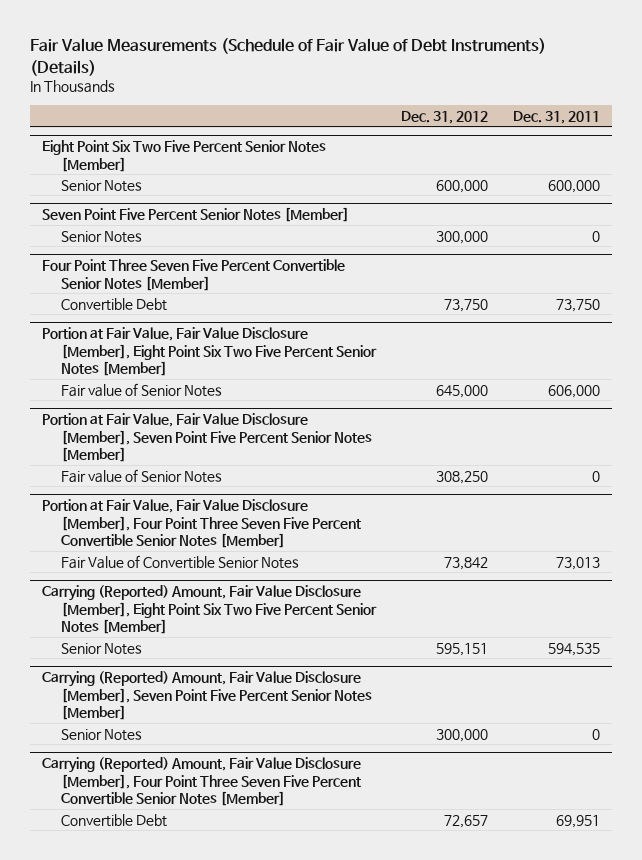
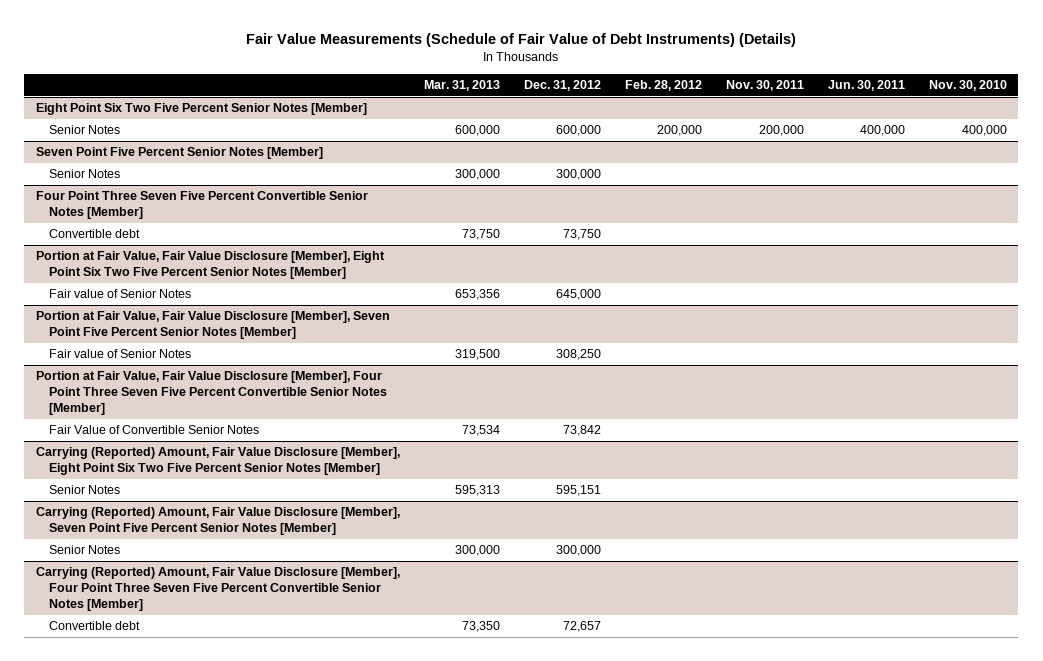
- | Dec. 31, 2012 | Dec. 31, 2011
+ | Mar. 31, 2013 | Dec. 31, 2012 | Feb. 28, 2012 | Nov. 30, 2011 | Jun. 30, 2011 | Nov. 30, 2010
@ Four Point Three Seven Five Percent Convertible Senior Notes [Member]
- Convertible Debt | 73,750 | 73,750
+ Convertible debt | 73,750 | 73,750 | | | |
@ Carrying (Reported) Amount, Fair Value Disclosure [Member], Four Point Three Seven Five Percent Convertible Senior Notes [Member]
- Convertible Debt | 72,657 | 69,951
+ Convertible debt | 73,350 | 72,657 | | | |

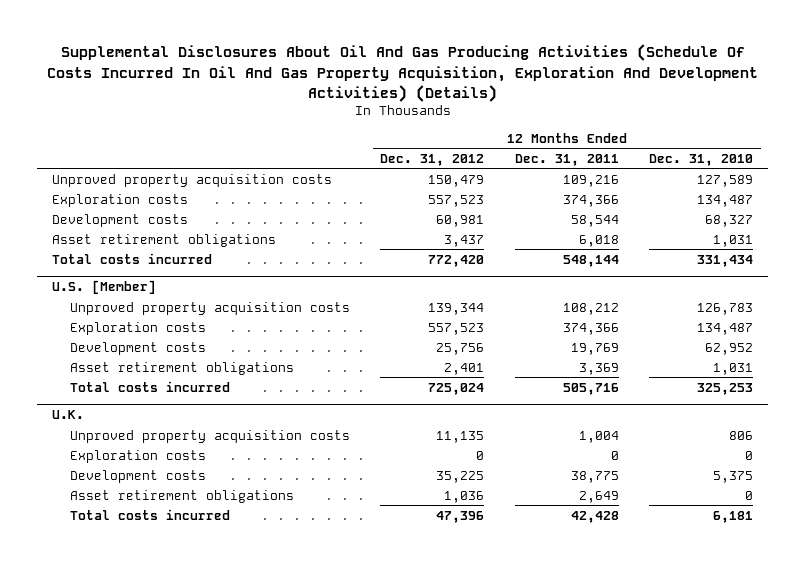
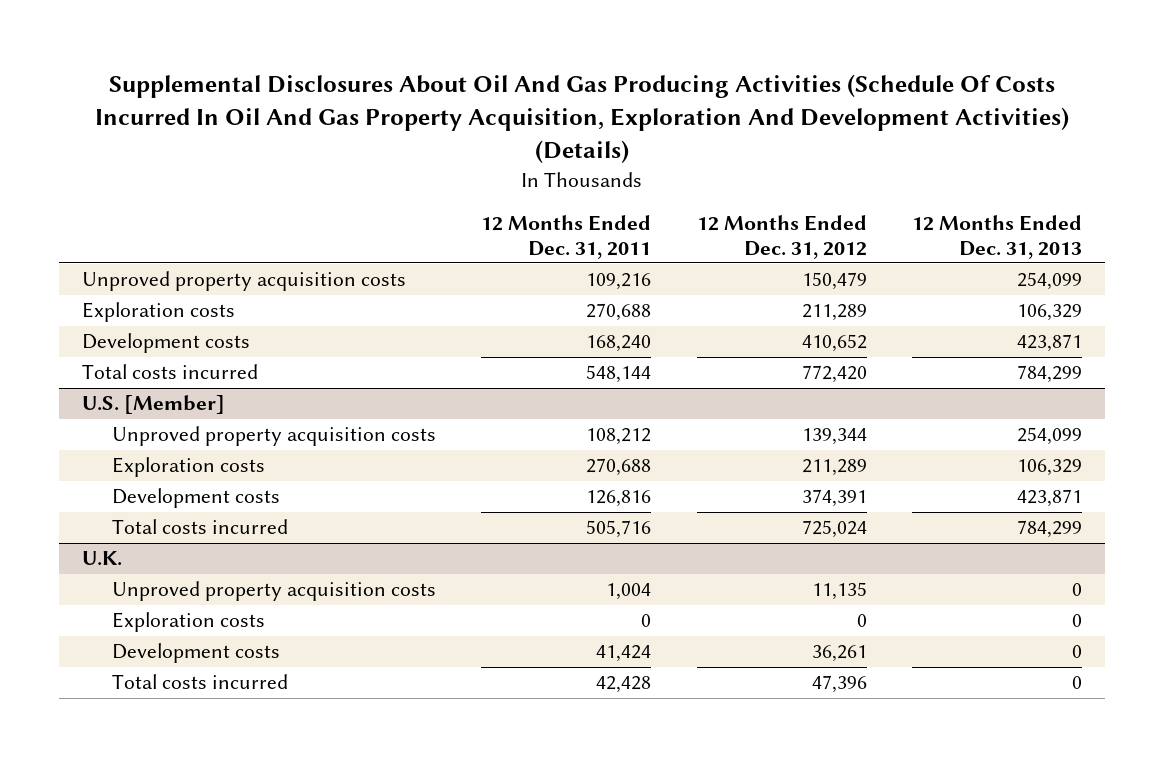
- | 12 Months Ended Dec. 31, 2012 | 12 Months Ended Dec. 31, 2011 | 12 Months Ended Dec. 31, 2010
+ | 12 Months Ended Dec. 31, 2011 | 12 Months Ended Dec. 31, 2012 | 12 Months Ended Dec. 31, 2013
- Exploration costs | 557,523 | 374,366 | 134,487
- Development costs | 60,981 | 58,544 | 68,327
- Asset retirement obligations | 3,437 | 6,018 | 1,031
+ Exploration costs | 270,688 | 211,289 | 106,329
+ Development costs | 168,240 | 410,652 | 423,871
@ U.S. [Member]
- Exploration costs | 557,523 | 374,366 | 134,487
- Development costs | 25,756 | 19,769 | 62,952
- Asset retirement obligations | 2,401 | 3,369 | 1,031
+ Exploration costs | 270,688 | 211,289 | 106,329
+ Development costs | 126,816 | 374,391 | 423,871
@ U.K.
- Development costs | 35,225 | 38,775 | 5,375
- Asset retirement obligations | 1,036 | 2,649 | 0
+ Development costs | 41,424 | 36,261 | 0

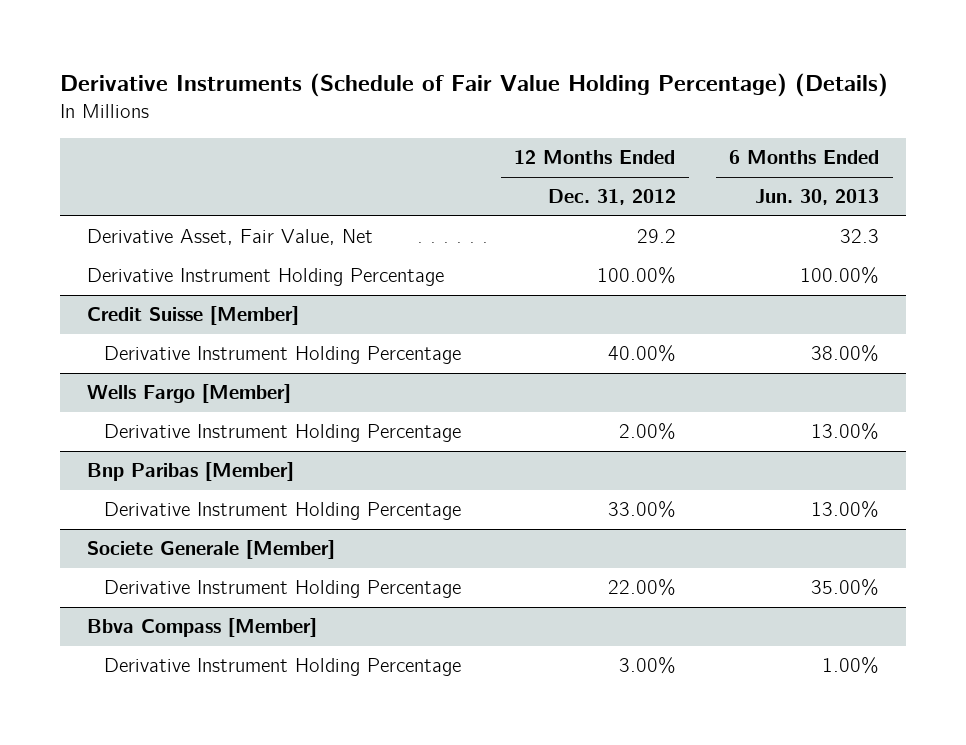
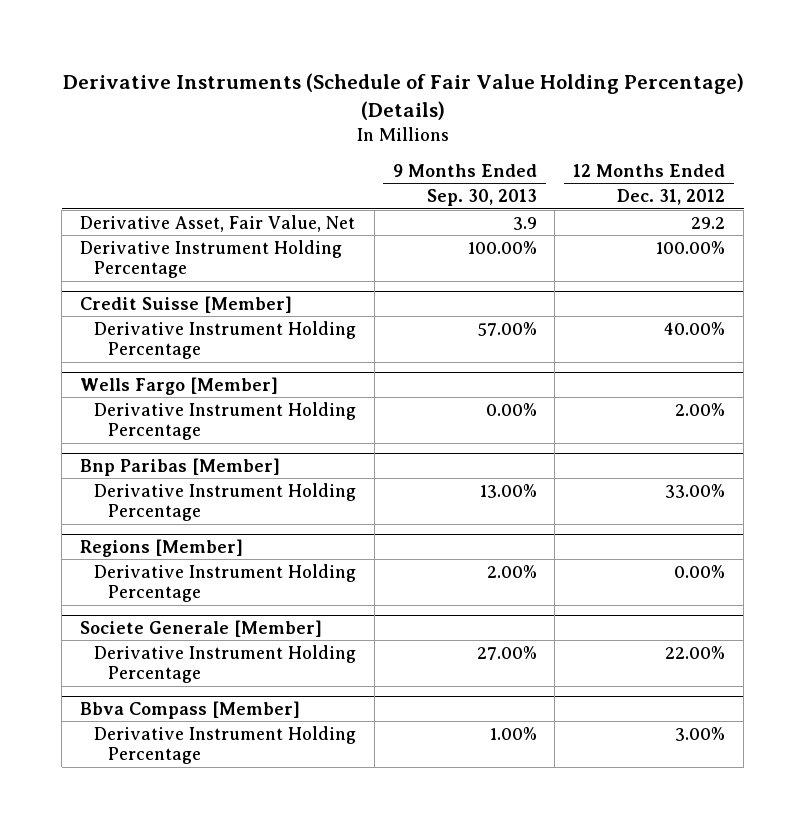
- | 12 Months Ended Dec. 31, 2012 | 6 Months Ended Jun. 30, 2013
+ | 9 Months Ended Sep. 30, 2013 | 12 Months Ended Dec. 31, 2012
+ Regions [Member]
+ Derivative Instrument Holding Percentage | 2.00% | 0.00%

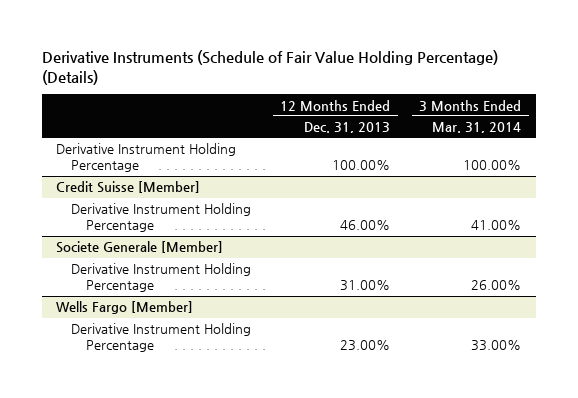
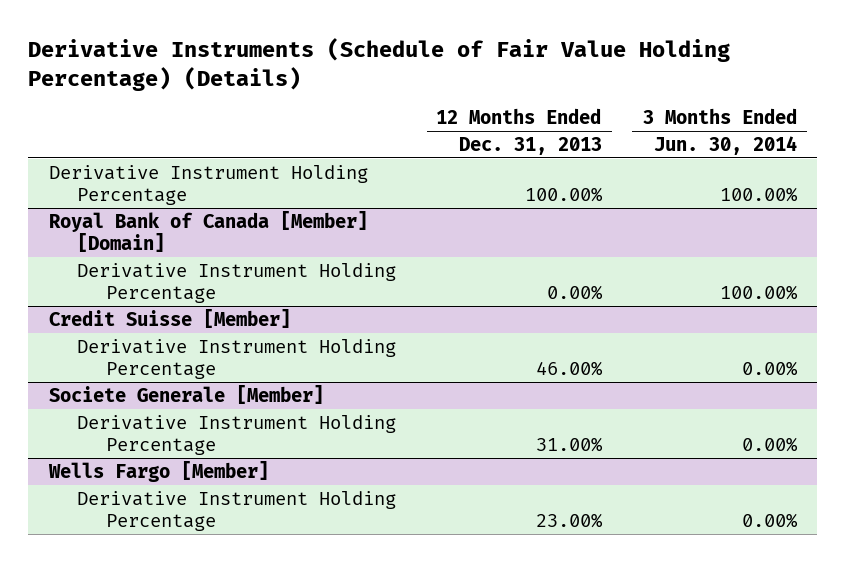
- | 12 Months Ended Dec. 31, 2013 | 3 Months Ended Mar. 31, 2014
+ | 12 Months Ended Dec. 31, 2013 | 3 Months Ended Jun. 30, 2014
+ Royal Bank of Canada [Member] [Domain]
+ Derivative Instrument Holding Percentage | 0.00% | 100.00%

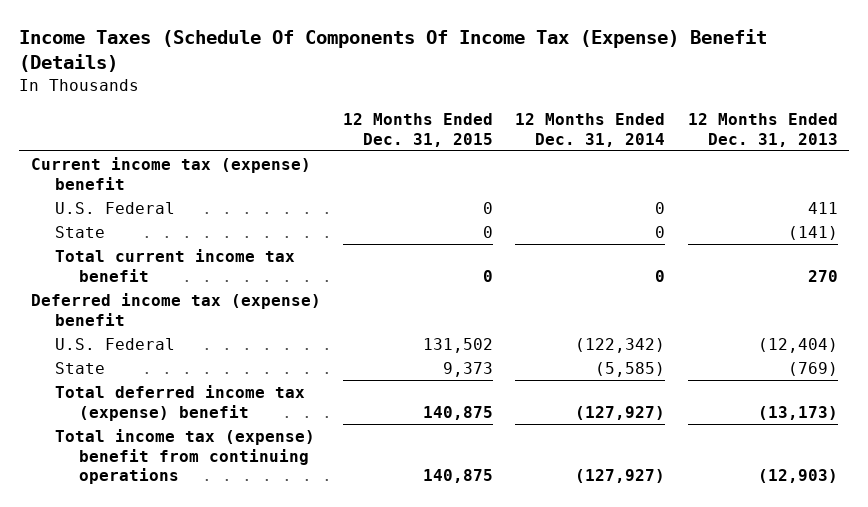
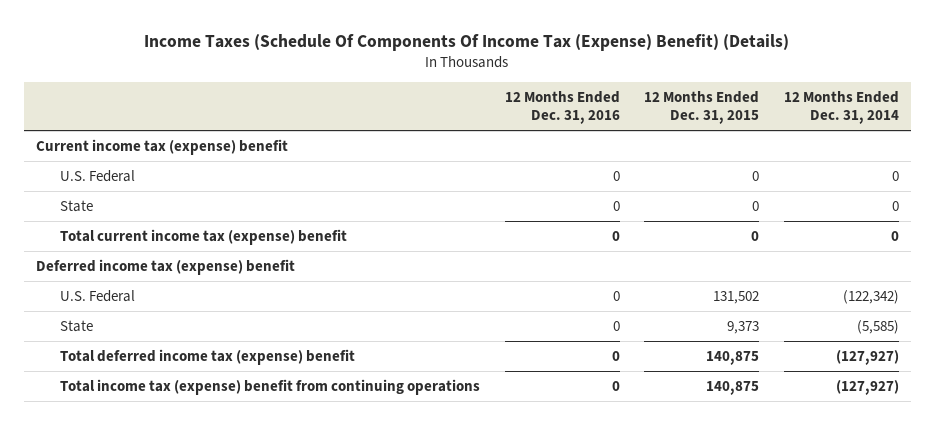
- Income Taxes (Schedule Of Components Of Income Tax (Expense) Benefit (Details)
+ Income Taxes (Schedule Of Components Of Income Tax (Expense) Benefit) (Details)
- | 12 Months Ended Dec. 31, 2015 | 12 Months Ended Dec. 31, 2014 | 12 Months Ended Dec. 31, 2013
+ | 12 Months Ended Dec. 31, 2016 | 12 Months Ended Dec. 31, 2015 | 12 Months Ended Dec. 31, 2014
- Total current income tax benefit | 0 | 0 | 270
+ Total current income tax (expense) benefit | 0 | 0 | 0

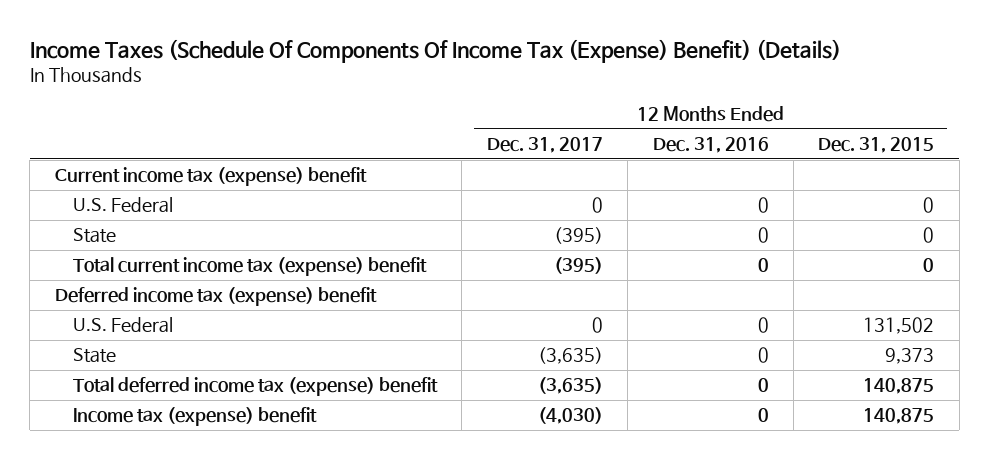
- | 12 Months Ended Dec. 31, 2016 | 12 Months Ended Dec. 31, 2015 | 12 Months Ended Dec. 31, 2014
+ | 12 Months Ended Dec. 31, 2017 | 12 Months Ended Dec. 31, 2016 | 12 Months Ended Dec. 31, 2015
- Total income tax (expense) benefit from continuing operations | 0 | 140,875 | (127,927)
+ Income tax (expense) benefit | (4,030) | 0 | 140,875

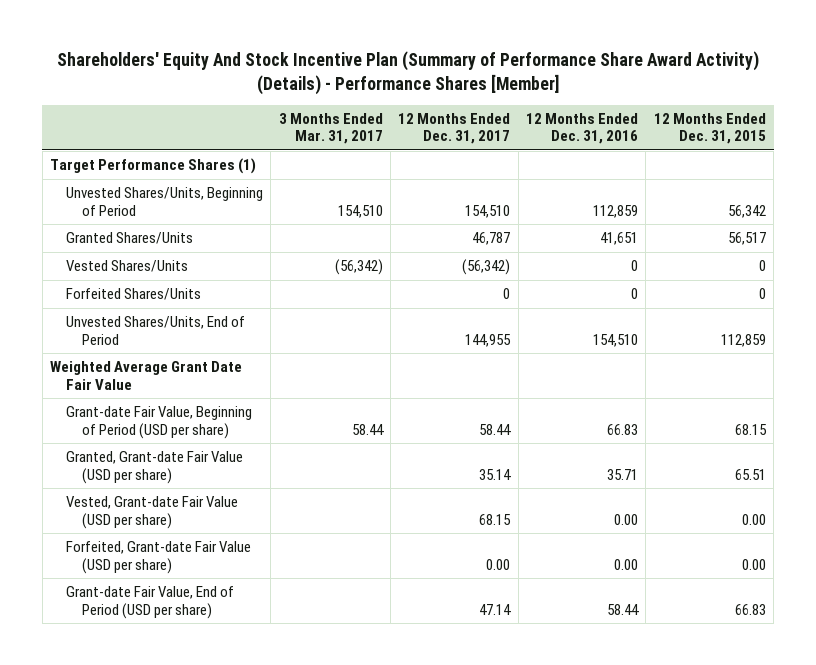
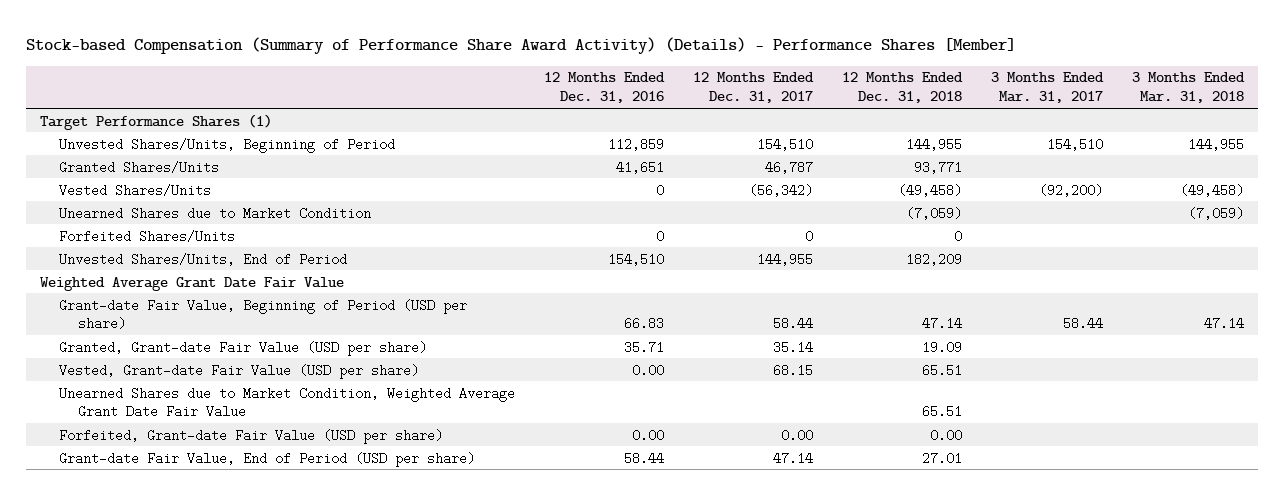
- Shareholders' Equity And Stock Incentive Plan (Summary of Performance Share Award Activity) (Details) - Performance Shares [Member]
+ Stock-based Compensation (Summary of Performance Share Award Activity) (Details) - Performance Shares [Member]
- | 3 Months Ended Mar. 31, 2017 | 12 Months Ended Dec. 31, 2017 | 12 Months Ended Dec. 31, 2016 | 12 Months Ended Dec. 31, 2015
+ | 12 Months Ended Dec. 31, 2016 | 12 Months Ended Dec. 31, 2017 | 12 Months Ended Dec. 31, 2018 | 3 Months Ended Mar. 31, 2017 | 3 Months Ended Mar. 31, 2018
- Vested Shares/Units | (56,342) | (56,342) | 0 | 0
+ Vested Shares/Units | 0 | (56,342) | (49,458) | (92,200) | (49,458)
+ Unearned Shares due to Market Condition | | | (7,059) | | (7,059)
+ Unearned Shares due to Market Condition, Weighted Average Grant Date Fair Value | | | 65.51 | |

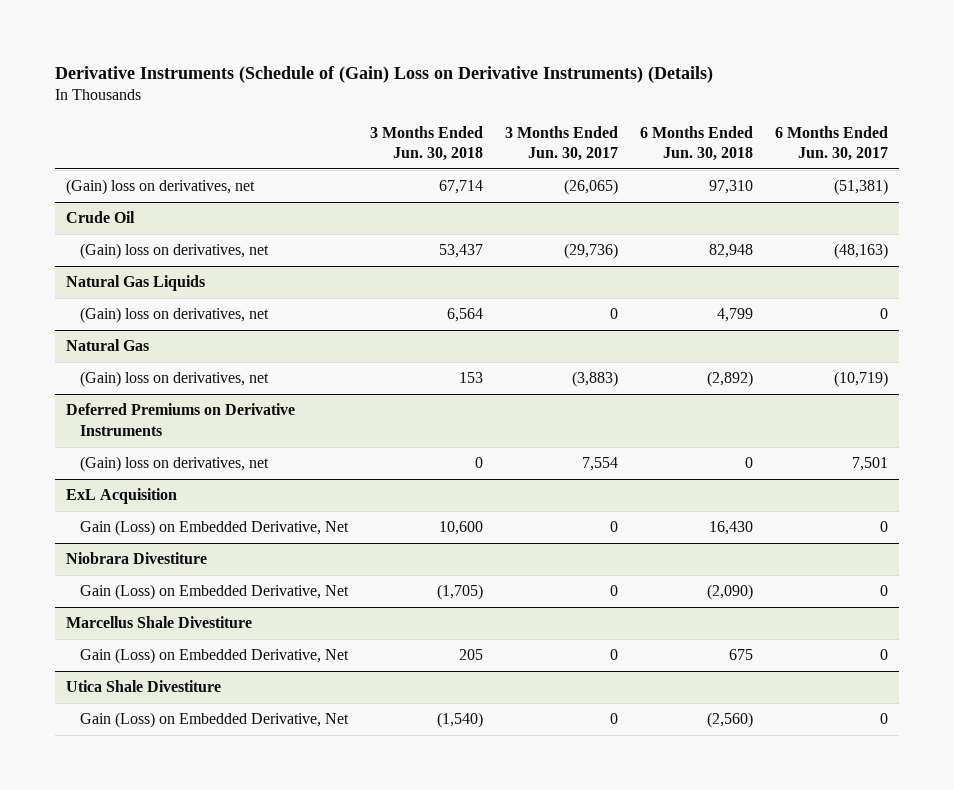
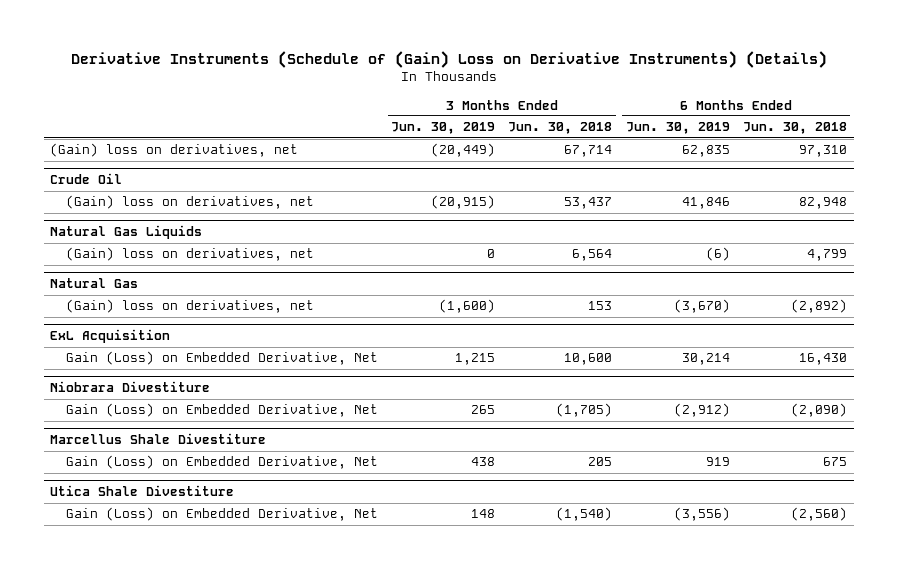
- | 3 Months Ended Jun. 30, 2018 | 3 Months Ended Jun. 30, 2017 | 6 Months Ended Jun. 30, 2018 | 6 Months Ended Jun. 30, 2017
+ | 3 Months Ended Jun. 30, 2019 | 3 Months Ended Jun. 30, 2018 | 6 Months Ended Jun. 30, 2019 | 6 Months Ended Jun. 30, 2018
- Deferred Premiums on Derivative Instruments
- (Gain) loss on derivatives, net | 0 | 7,554 | 0 | 7,501

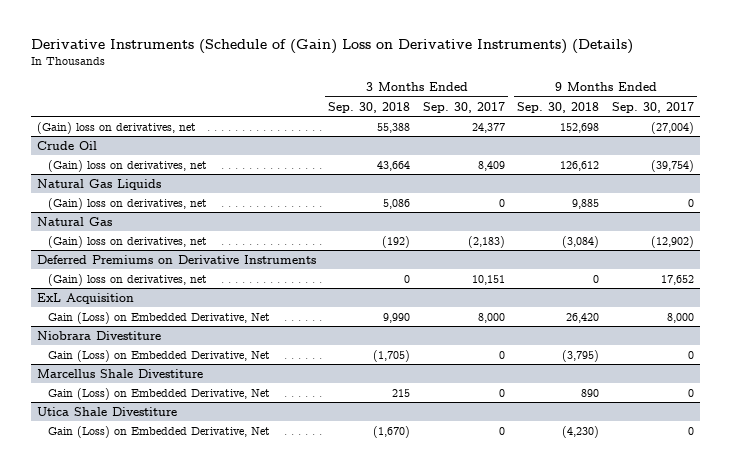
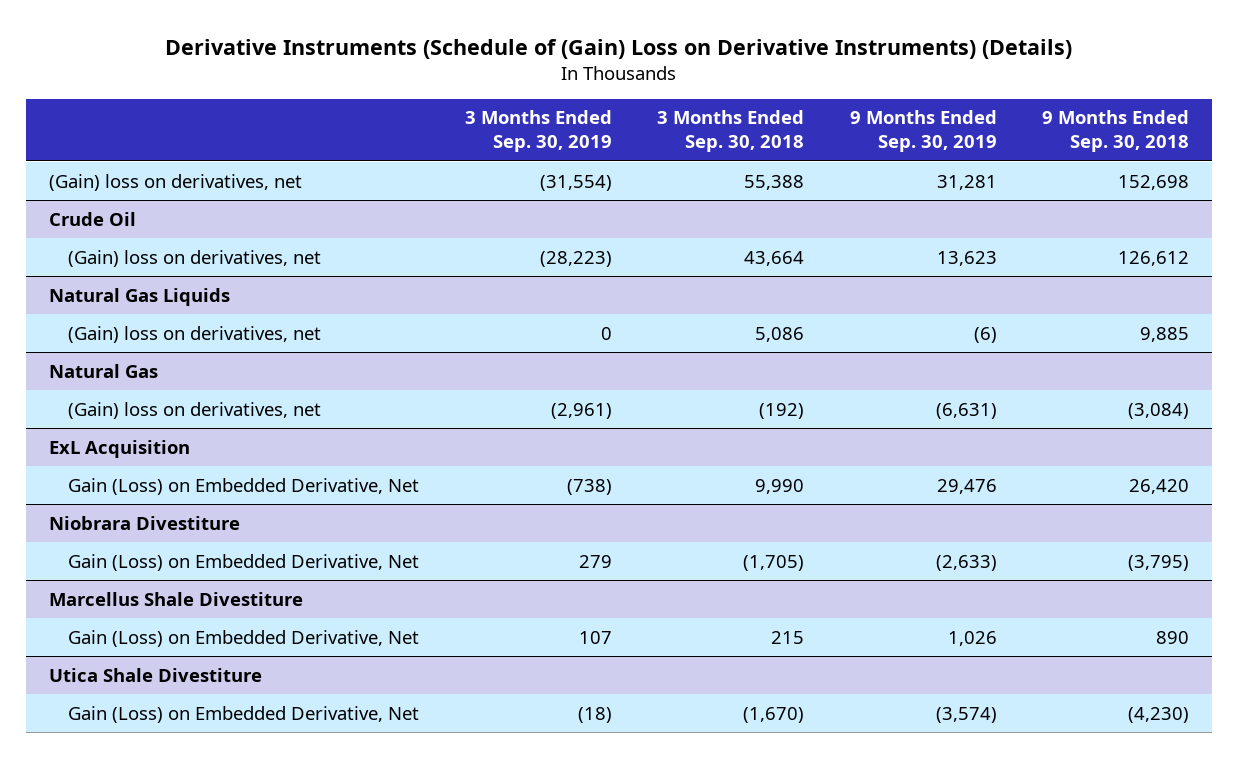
- | 3 Months Ended Sep. 30, 2018 | 3 Months Ended Sep. 30, 2017 | 9 Months Ended Sep. 30, 2018 | 9 Months Ended Sep. 30, 2017
+ | 3 Months Ended Sep. 30, 2019 | 3 Months Ended Sep. 30, 2018 | 9 Months Ended Sep. 30, 2019 | 9 Months Ended Sep. 30, 2018
- Deferred Premiums on Derivative Instruments
- (Gain) loss on derivatives, net | 0 | 10,151 | 0 | 17,652

